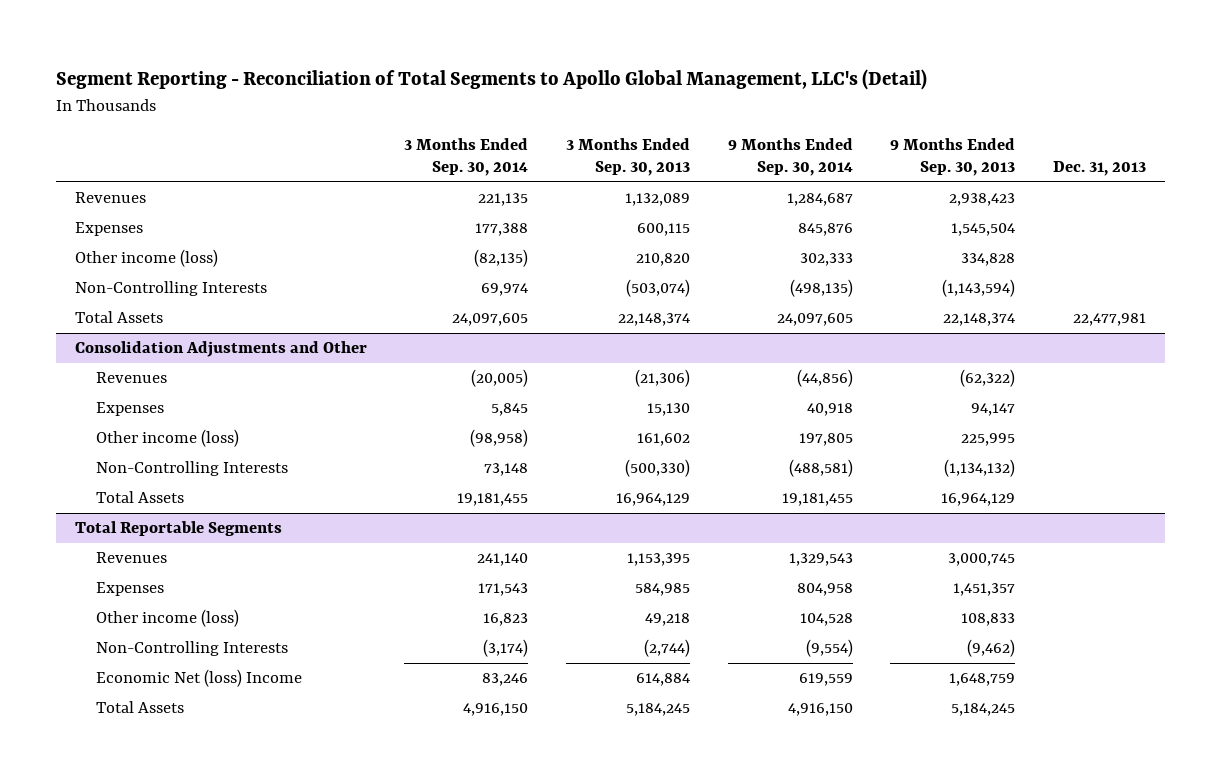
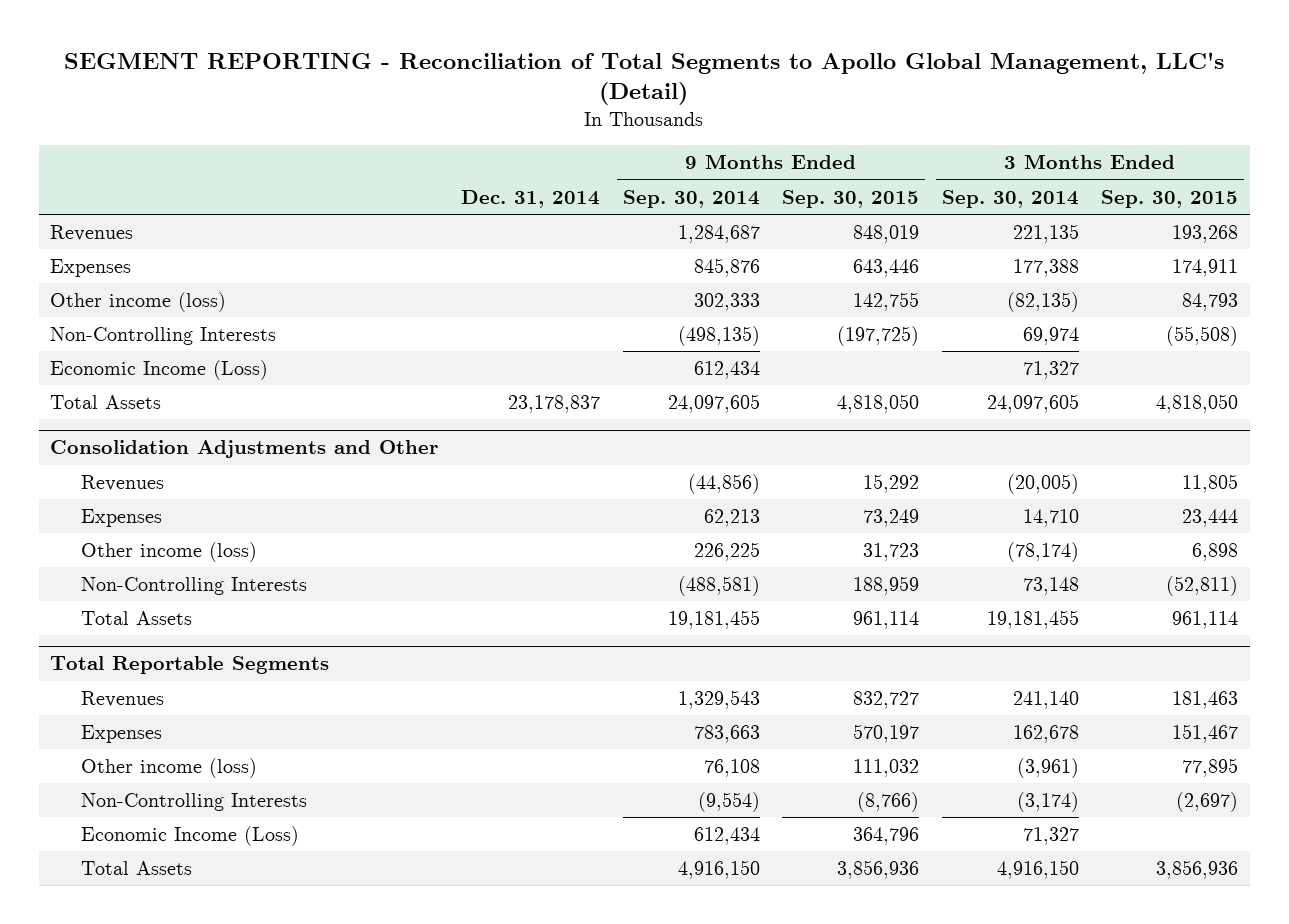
- Segment Reporting - Reconciliation of Total Segments to Apollo Global Management, LLC's (Detail)
+ SEGMENT REPORTING - Reconciliation of Total Segments to Apollo Global Management, LLC's (Detail)
- | 3 Months Ended Sep. 30, 2014 | 3 Months Ended Sep. 30, 2013 | 9 Months Ended Sep. 30, 2014 | 9 Months Ended Sep. 30, 2013 | Dec. 31, 2013
+ | Dec. 31, 2014 | 9 Months Ended Sep. 30, 2014 | 9 Months Ended Sep. 30, 2015 | 3 Months Ended Sep. 30, 2014 | 3 Months Ended Sep. 30, 2015
+ Economic Income (Loss) | | 612,434 | | 71,327 |
@ Consolidation Adjustments and Other
- Expenses | 5,845 | 15,130 | 40,918 | 94,147 |
- Other income (loss) | (98,958) | 161,602 | 197,805 | 225,995 |
+ Expenses | | 62,213 | 73,249 | 14,710 | 23,444
+ Other income (loss) | | 226,225 | 31,723 | (78,174) | 6,898
@ Total Reportable Segments
- Expenses | 171,543 | 584,985 | 804,958 | 1,451,357 |
- Other income (loss) | 16,823 | 49,218 | 104,528 | 108,833 |
+ Expenses | | 783,663 | 570,197 | 162,678 | 151,467
+ Other income (loss) | | 76,108 | 111,032 | (3,961) | 77,895
- Economic Net (loss) Income | 83,246 | 614,884 | 619,559 | 1,648,759 |
+ Economic Income (Loss) | | 612,434 | 364,796 | 71,327 |

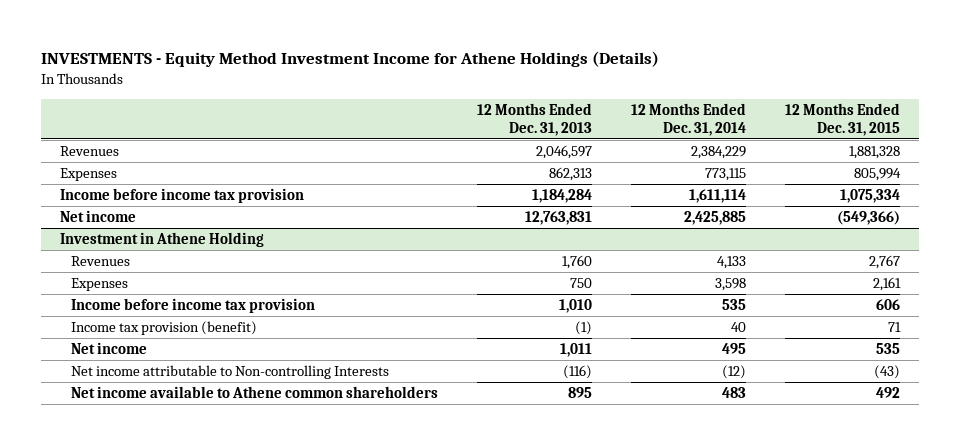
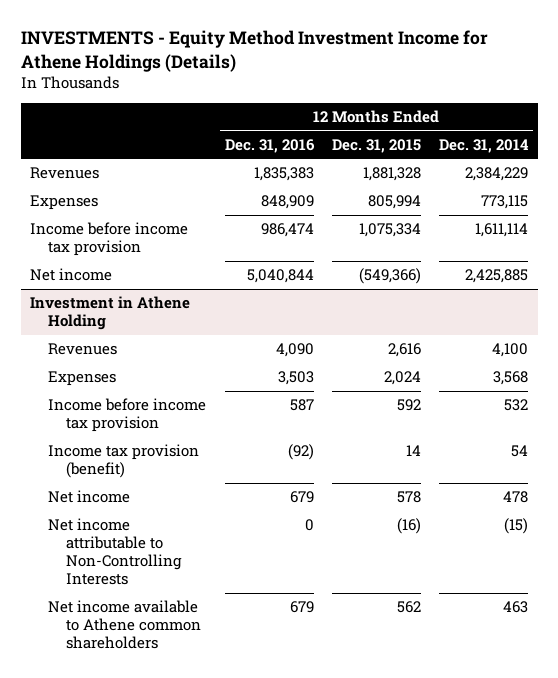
- | 12 Months Ended Dec. 31, 2013 | 12 Months Ended Dec. 31, 2014 | 12 Months Ended Dec. 31, 2015
+ | 12 Months Ended Dec. 31, 2016 | 12 Months Ended Dec. 31, 2015 | 12 Months Ended Dec. 31, 2014
@ Investment in Athene Holding
- Revenues | 1,760 | 4,133 | 2,767
- Expenses | 750 | 3,598 | 2,161
- Income before income tax provision | 1,010 | 535 | 606
- Income tax provision (benefit) | (1) | 40 | 71
- Net income | 1,011 | 495 | 535
- Net income attributable to Non-controlling Interests | (116) | (12) | (43)
- Net income available to Athene common shareholders | 895 | 483 | 492
+ Revenues | 4,090 | 2,616 | 4,100
+ Expenses | 3,503 | 2,024 | 3,568
+ Income before income tax provision | 587 | 592 | 532
+ Income tax provision (benefit) | (92) | 14 | 54
+ Net income | 679 | 578 | 478
+ Net income attributable to Non-Controlling Interests | 0 | (16) | (15)
+ Net income available to Athene common shareholders | 679 | 562 | 463

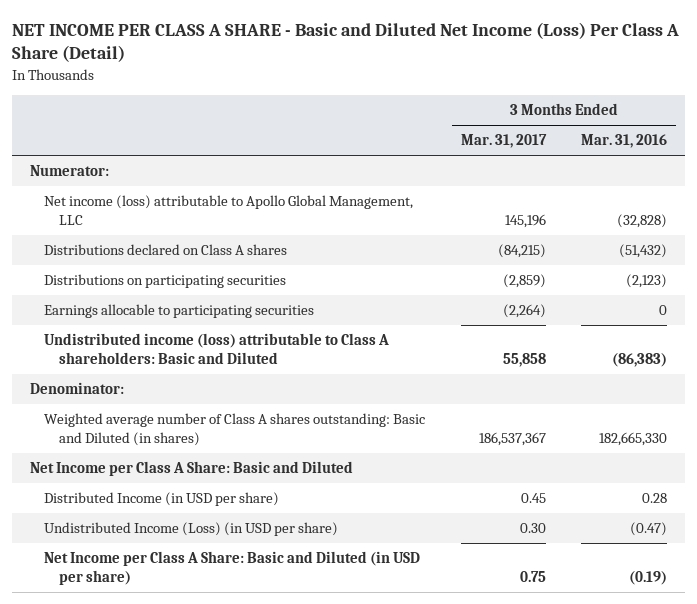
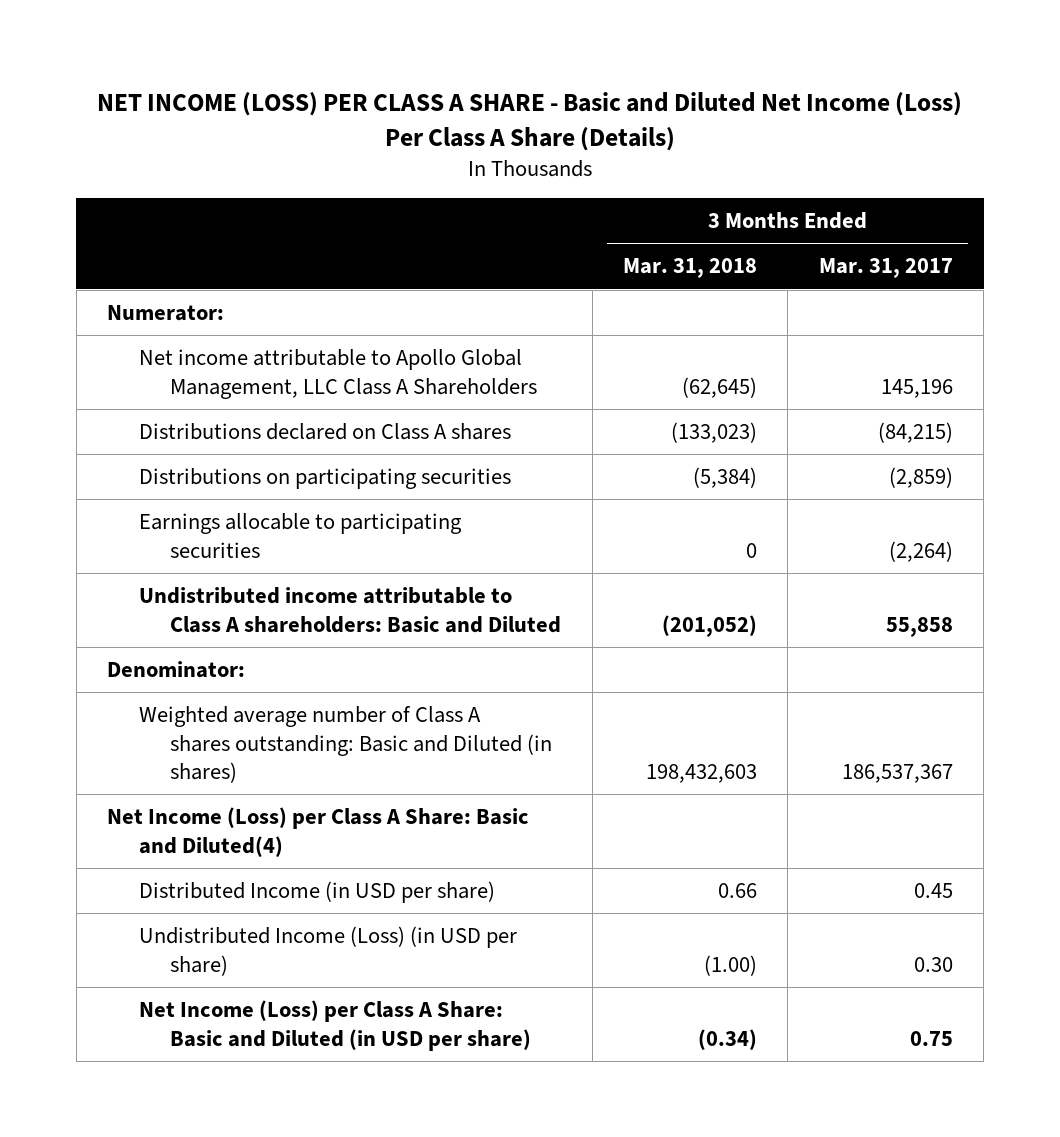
- NET INCOME PER CLASS A SHARE - Basic and Diluted Net Income (Loss) Per Class A Share (Detail)
+ NET INCOME (LOSS) PER CLASS A SHARE - Basic and Diluted Net Income (Loss) Per Class A Share (Details)
- | 3 Months Ended Mar. 31, 2017 | 3 Months Ended Mar. 31, 2016
+ | 3 Months Ended Mar. 31, 2018 | 3 Months Ended Mar. 31, 2017
- Net income (loss) attributable to Apollo Global Management, LLC | 145,196 | (32,828)
+ Net income attributable to Apollo Global Management, LLC Class A Shareholders | (62,645) | 145,196
- Undistributed income (loss) attributable to Class A shareholders: Basic and Diluted | 55,858 | (86,383)
+ Undistributed income attributable to Class A shareholders: Basic and Diluted | (201,052) | 55,858
- Net Income per Class A Share: Basic and Diluted
+ Net Income (Loss) per Class A Share: Basic and Diluted(4)
- Net Income per Class A Share: Basic and Diluted (in USD per share) | 0.75 | (0.19)
+ Net Income (Loss) per Class A Share: Basic and Diluted (in USD per share) | (0.34) | 0.75

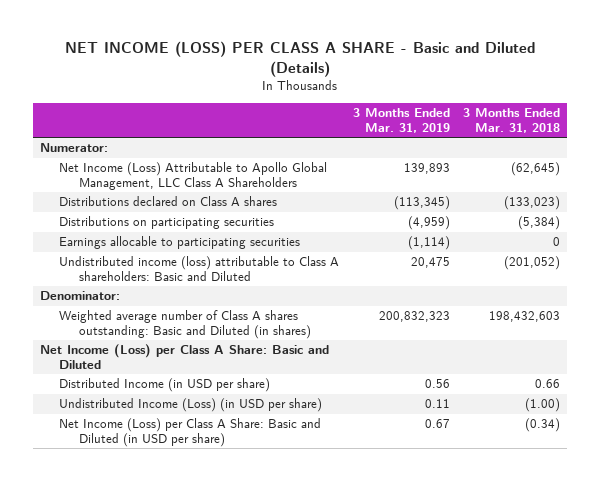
- NET INCOME (LOSS) PER CLASS A SHARE - Basic and Diluted Net Income (Loss) Per Class A Share (Details)
+ NET INCOME (LOSS) PER CLASS A SHARE - Basic and Diluted (Details)
- | 3 Months Ended Mar. 31, 2018 | 3 Months Ended Mar. 31, 2017
+ | 3 Months Ended Mar. 31, 2019 | 3 Months Ended Mar. 31, 2018
- Net income attributable to Apollo Global Management, LLC Class A Shareholders | (62,645) | 145,196
+ Net Income (Loss) Attributable to Apollo Global Management, LLC Class A Shareholders | 139,893 | (62,645)
- Undistributed income attributable to Class A shareholders: Basic and Diluted | (201,052) | 55,858
+ Undistributed income (loss) attributable to Class A shareholders: Basic and Diluted | 20,475 | (201,052)
- Net Income (Loss) per Class A Share: Basic and Diluted(4)
+ Net Income (Loss) per Class A Share: Basic and Diluted

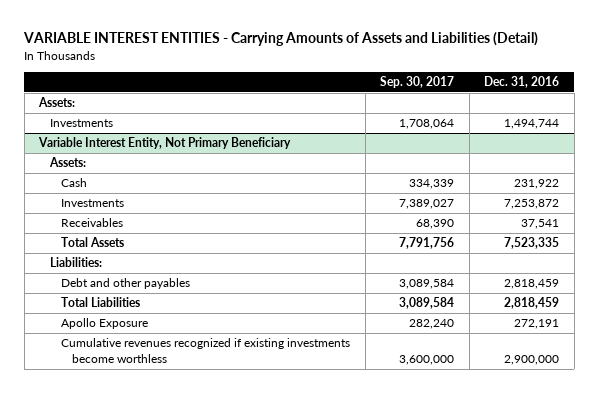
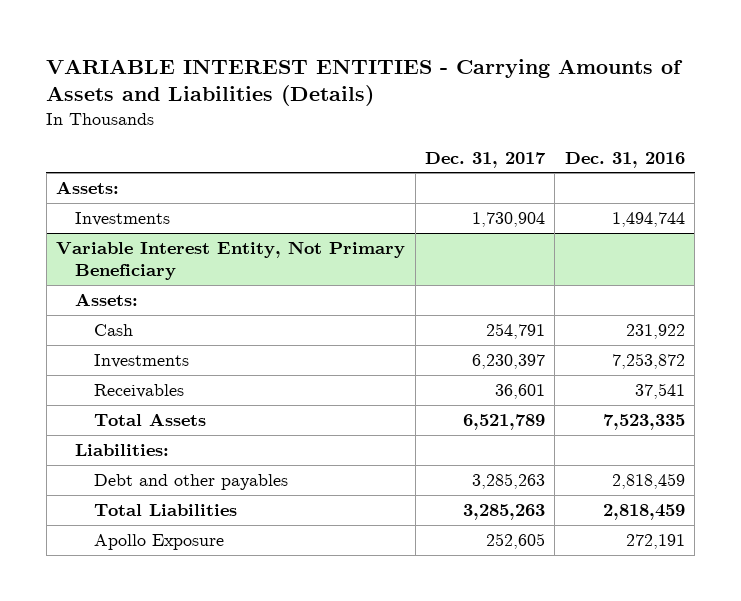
- VARIABLE INTEREST ENTITIES - Carrying Amounts of Assets and Liabilities (Detail)
+ VARIABLE INTEREST ENTITIES - Carrying Amounts of Assets and Liabilities (Details)
- | Sep. 30, 2017 | Dec. 31, 2016
+ | Dec. 31, 2017 | Dec. 31, 2016
@ Variable Interest Entity, Not Primary Beneficiary
- Cumulative revenues recognized if existing investments become worthless | 3,600,000 | 2,900,000

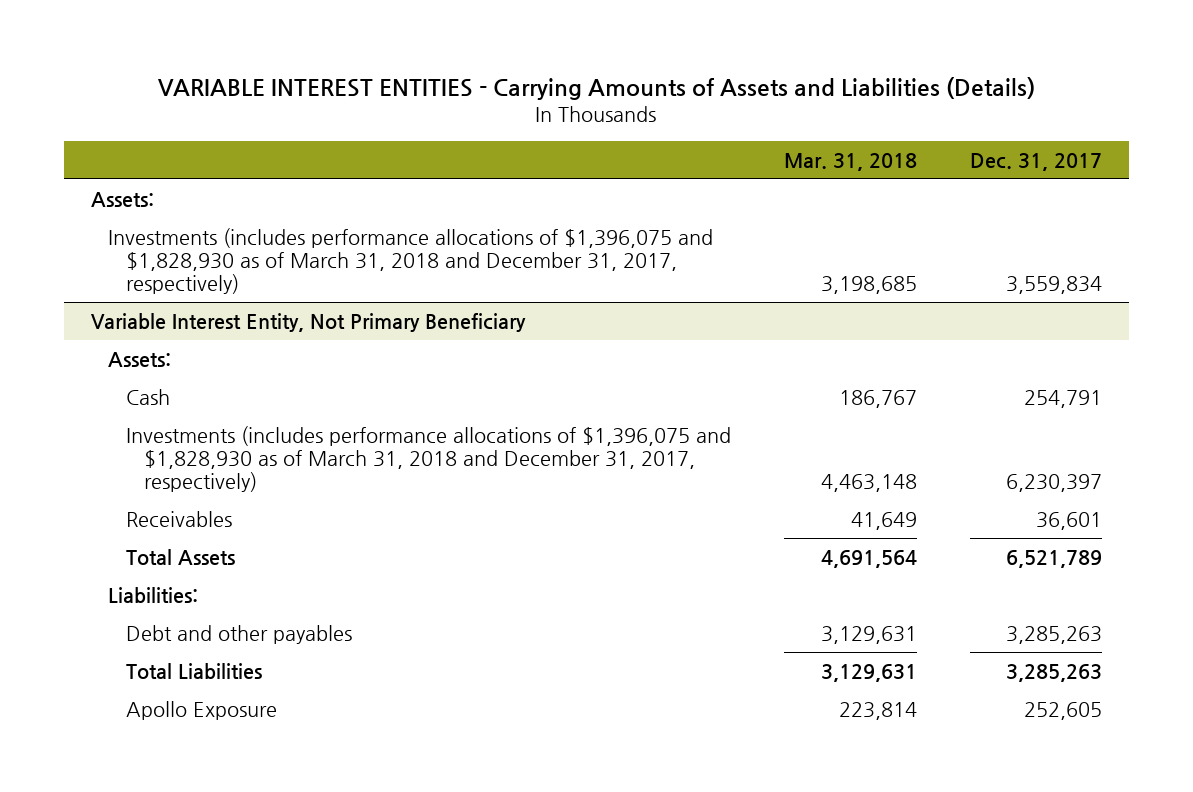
- | Dec. 31, 2017 | Dec. 31, 2016
+ | Mar. 31, 2018 | Dec. 31, 2017
- Investments | 1,730,904 | 1,494,744
+ Investments (includes performance allocations of $1,396,075 and $1,828,930 as of March 31, 2018 and December 31, 2017, respectively) | 3,198,685 | 3,559,834
@ Variable Interest Entity, Not Primary Beneficiary
- Investments | 6,230,397 | 7,253,872
+ Investments (includes performance allocations of $1,396,075 and $1,828,930 as of March 31, 2018 and December 31, 2017, respectively) | 4,463,148 | 6,230,397

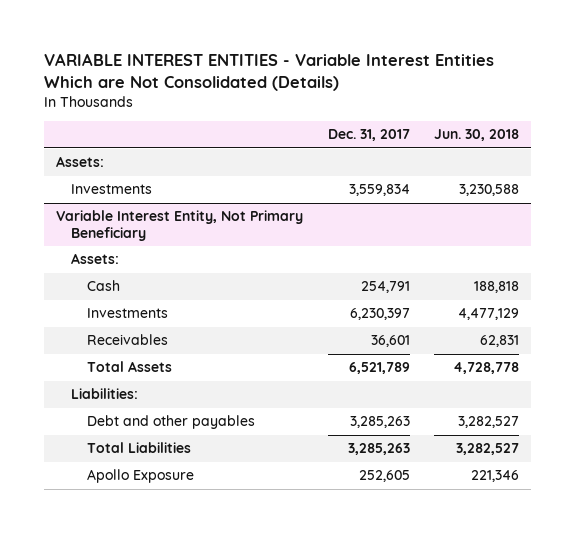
- VARIABLE INTEREST ENTITIES - Carrying Amounts of Assets and Liabilities (Details)
+ VARIABLE INTEREST ENTITIES - Variable Interest Entities Which are Not Consolidated (Details)
- | Mar. 31, 2018 | Dec. 31, 2017
+ | Dec. 31, 2017 | Jun. 30, 2018
- Investments (includes performance allocations of $1,396,075 and $1,828,930 as of March 31, 2018 and December 31, 2017, respectively) | 3,198,685 | 3,559,834
+ Investments | 3,559,834 | 3,230,588
@ Variable Interest Entity, Not Primary Beneficiary
- Investments (includes performance allocations of $1,396,075 and $1,828,930 as of March 31, 2018 and December 31, 2017, respectively) | 4,463,148 | 6,230,397
+ Investments | 6,230,397 | 4,477,129

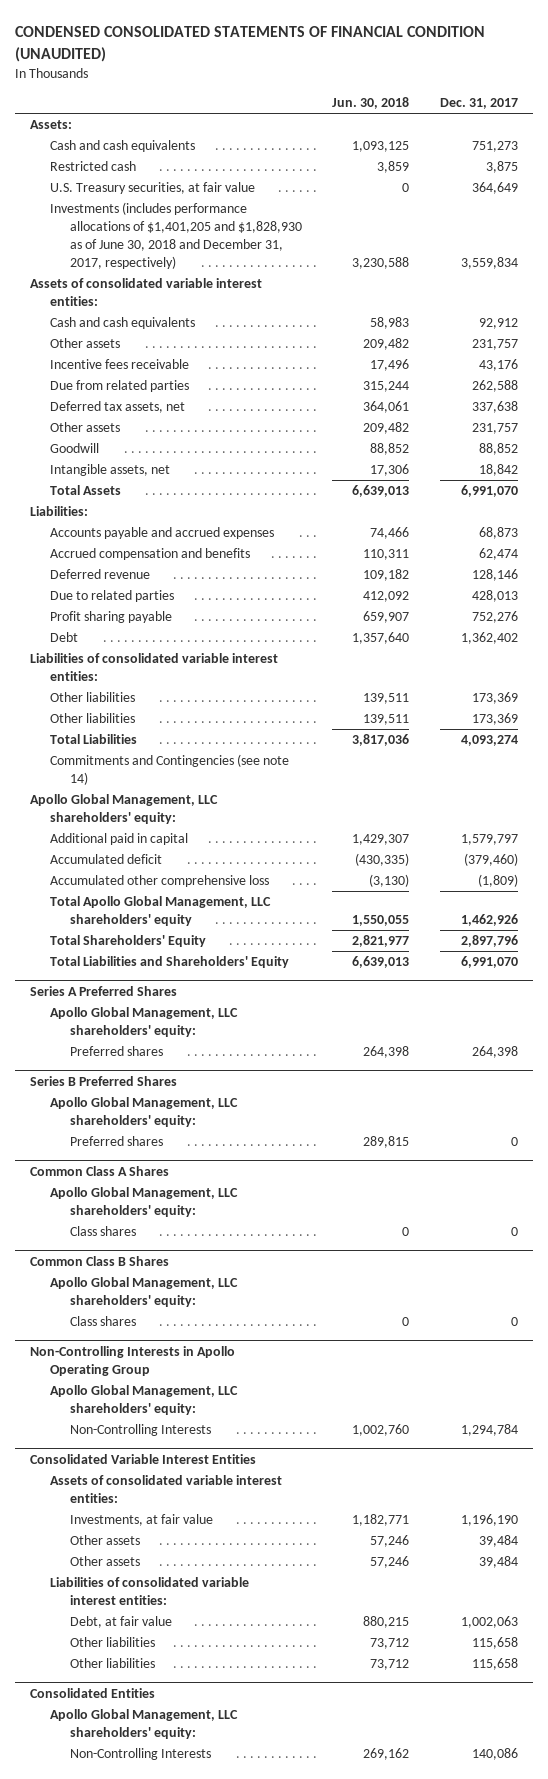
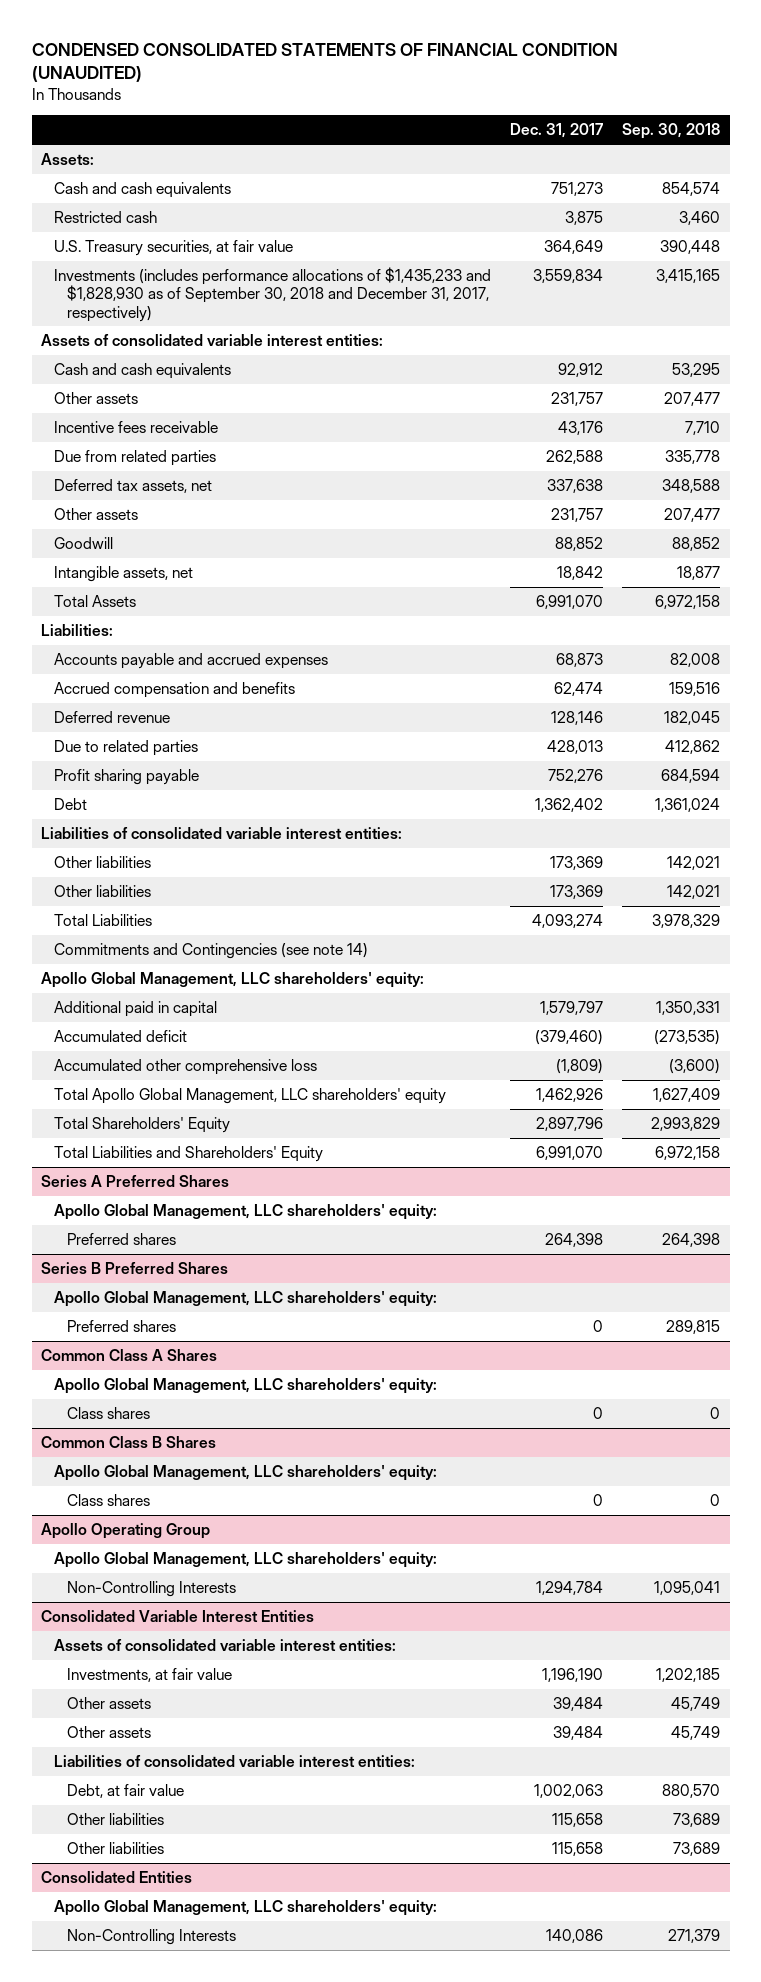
- | Jun. 30, 2018 | Dec. 31, 2017
+ | Dec. 31, 2017 | Sep. 30, 2018
- Investments (includes performance allocations of $1,401,205 and $1,828,930 as of June 30, 2018 and December 31, 2017, respectively) | 3,230,588 | 3,559,834
+ Investments (includes performance allocations of $1,435,233 and $1,828,930 as of September 30, 2018 and December 31, 2017, respectively) | 3,559,834 | 3,415,165
- Non-Controlling Interests in Apollo Operating Group
+ Apollo Operating Group

